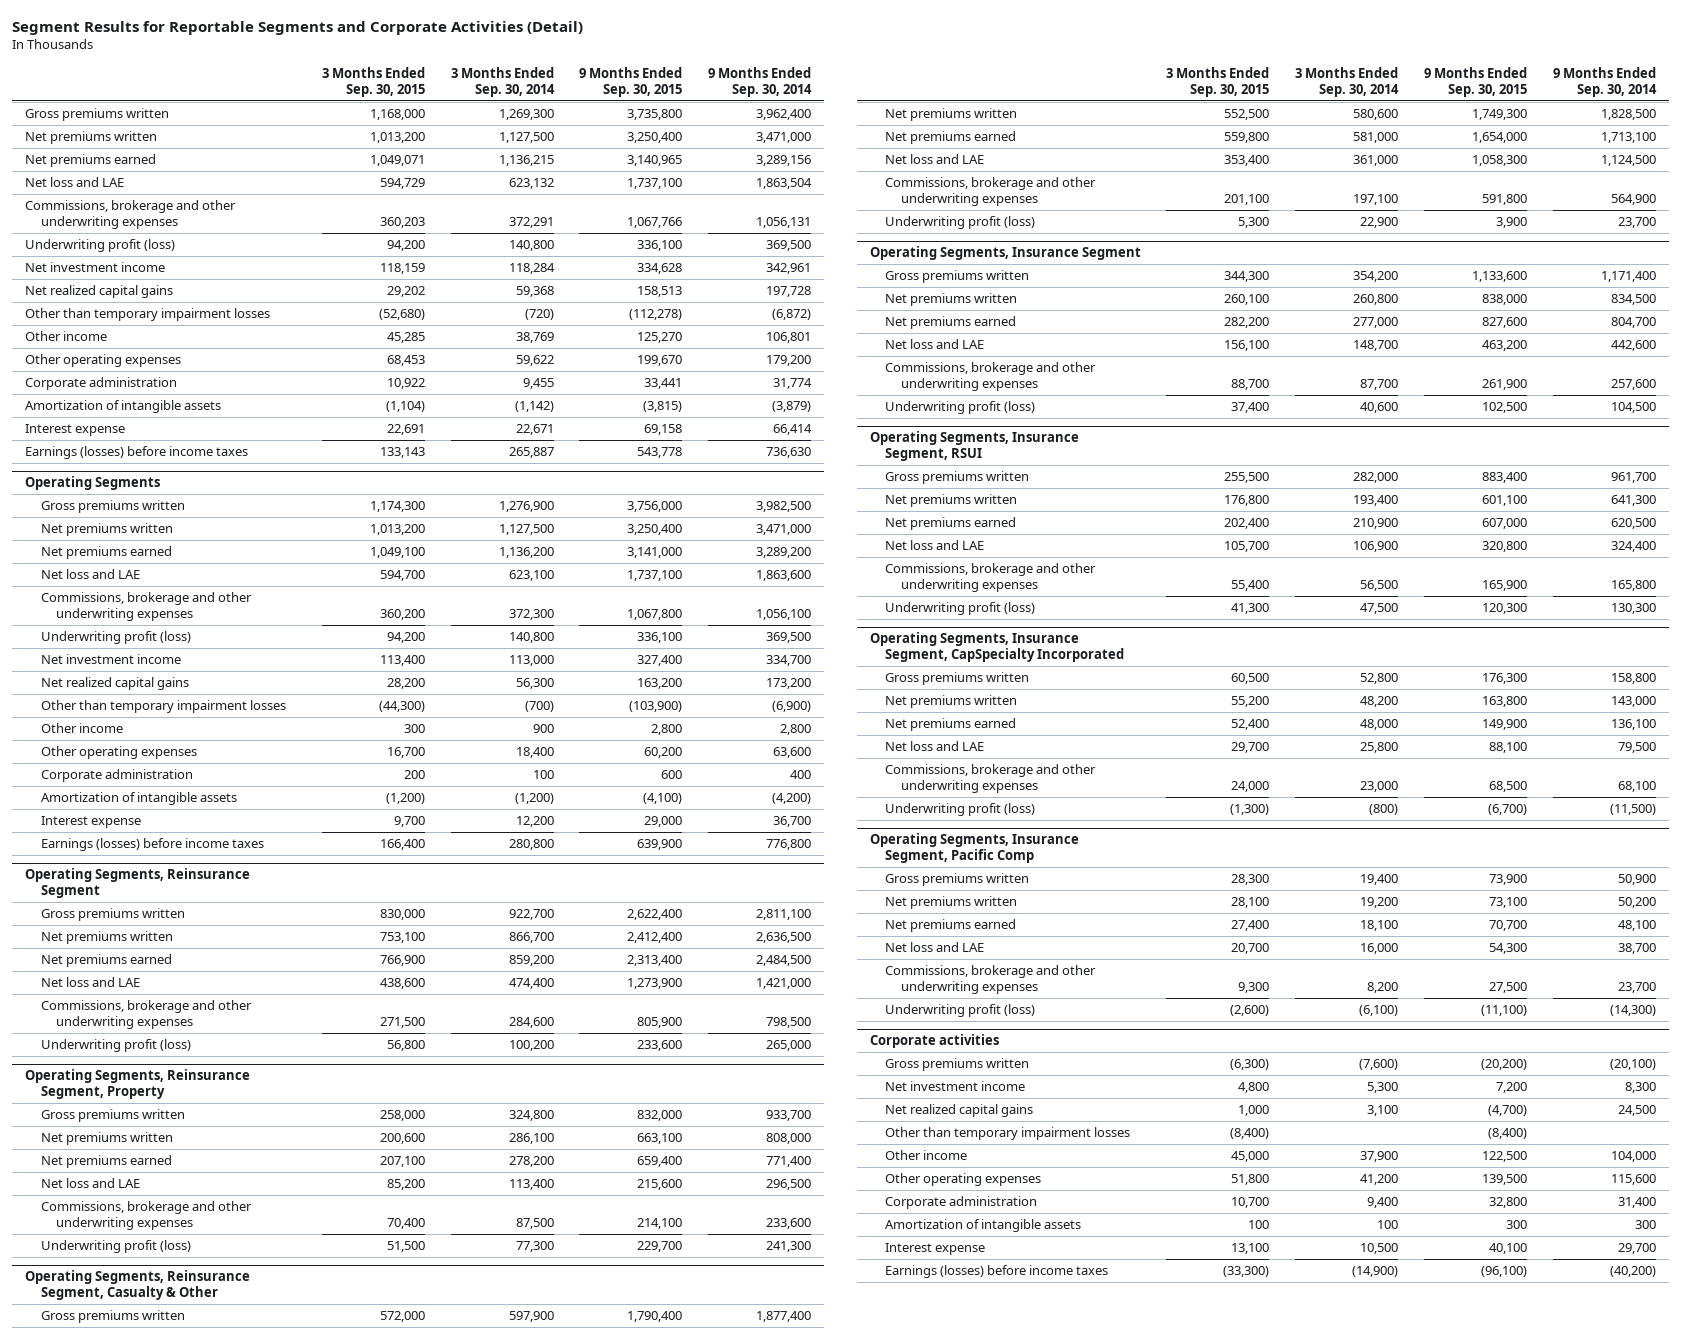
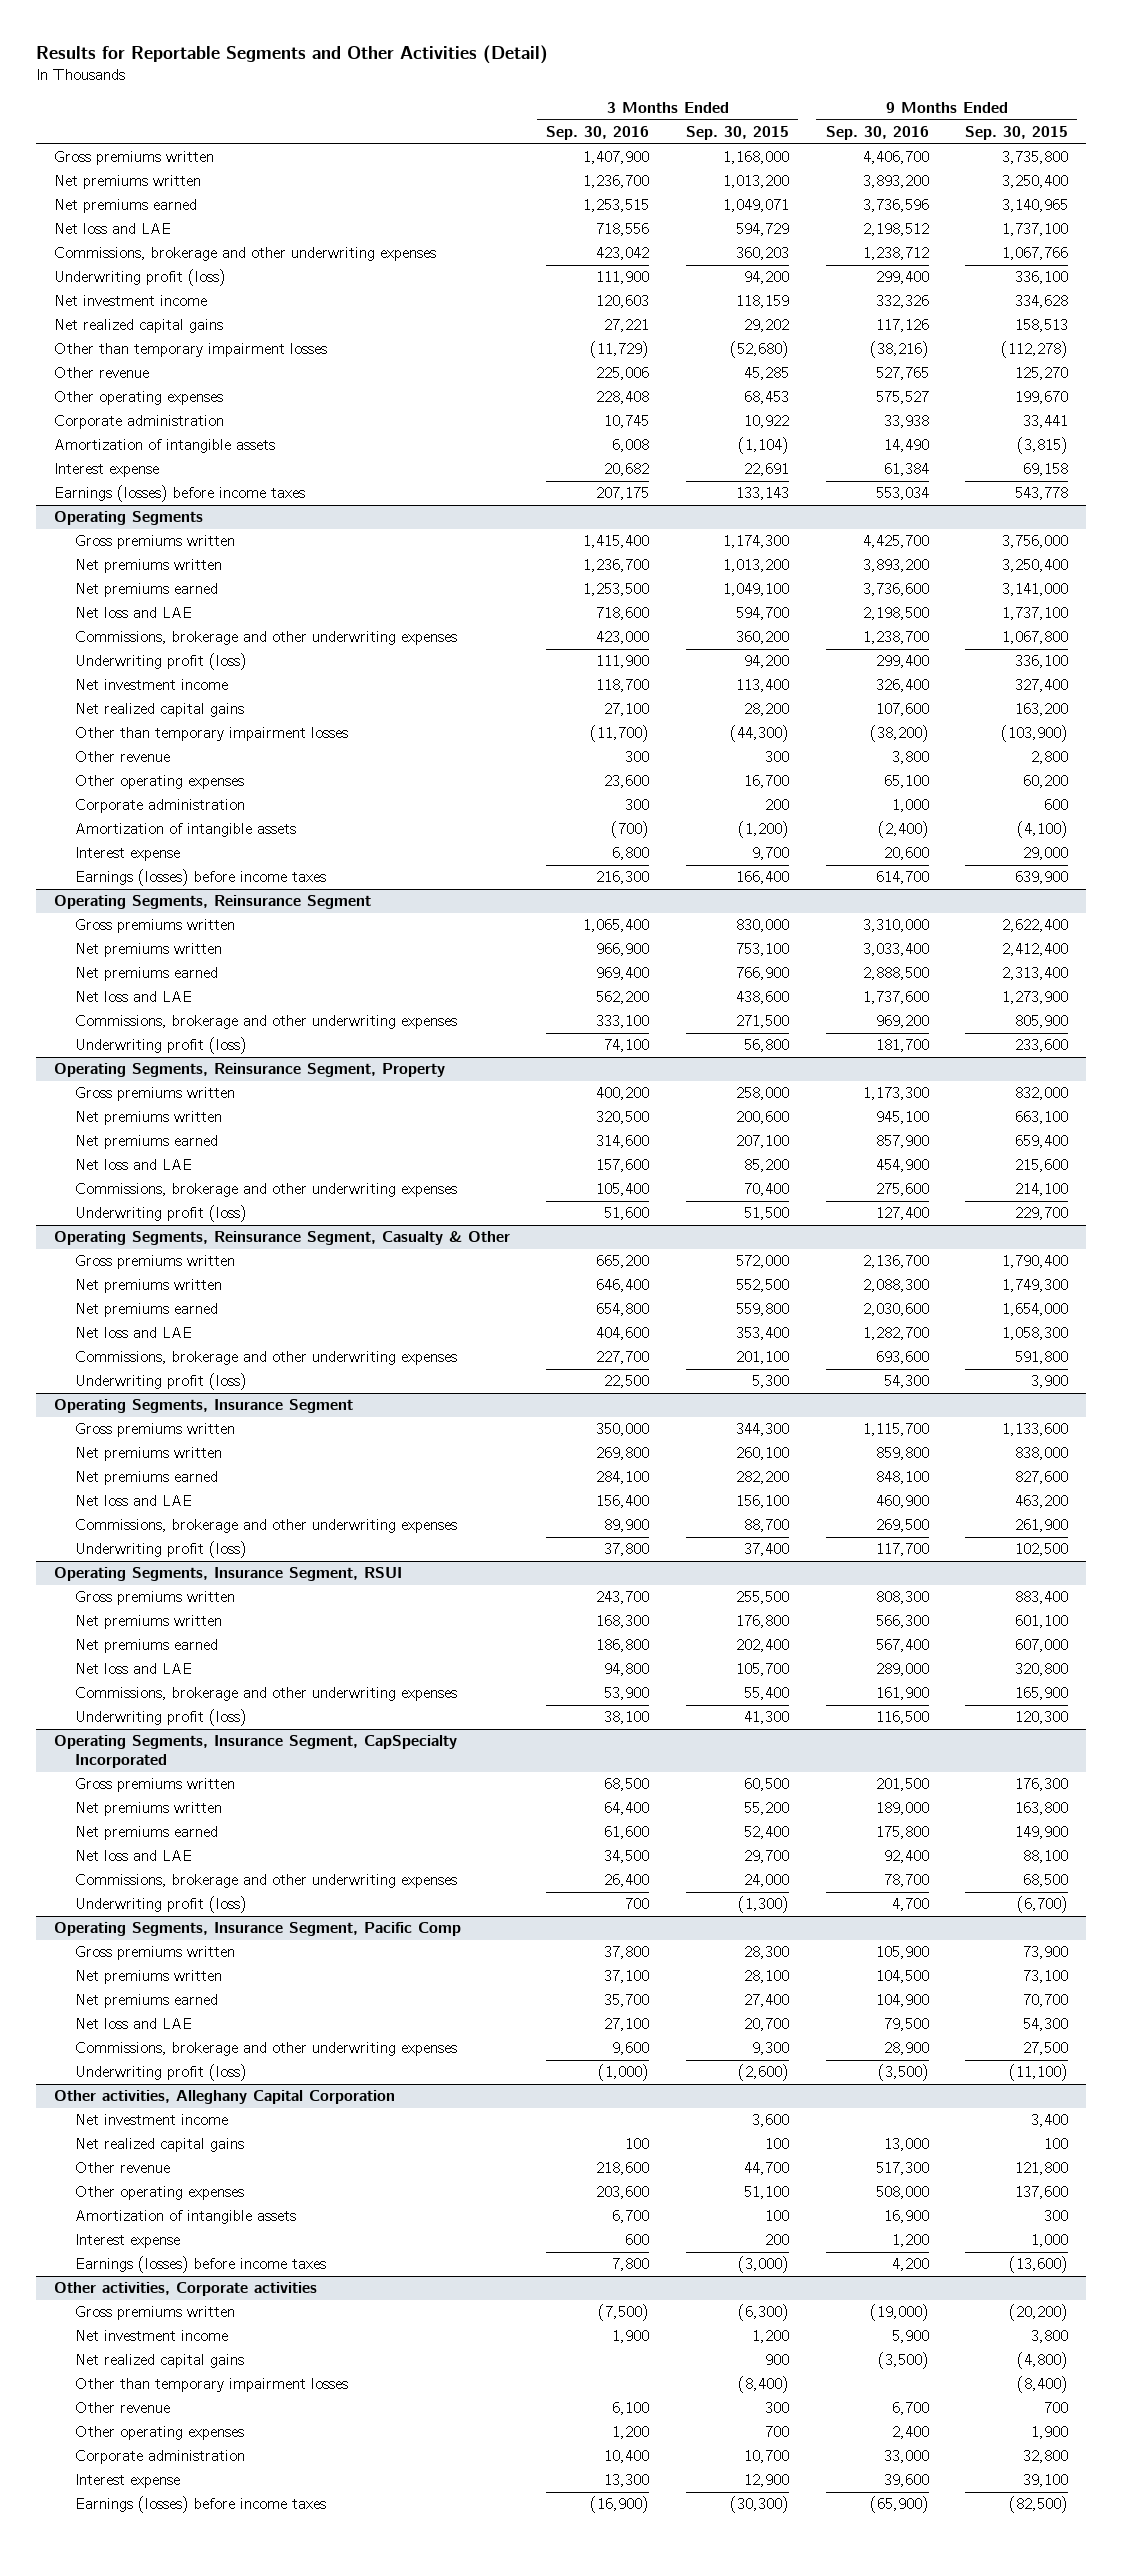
- Segment Results for Reportable Segments and Corporate Activities (Detail)
+ Results for Reportable Segments and Other Activities (Detail)
- | 3 Months Ended Sep. 30, 2015 | 3 Months Ended Sep. 30, 2014 | 9 Months Ended Sep. 30, 2015 | 9 Months Ended Sep. 30, 2014
+ | 3 Months Ended Sep. 30, 2016 | 3 Months Ended Sep. 30, 2015 | 9 Months Ended Sep. 30, 2016 | 9 Months Ended Sep. 30, 2015
- Other income | 45,285 | 38,769 | 125,270 | 106,801
+ Other revenue | 225,006 | 45,285 | 527,765 | 125,270
@ Operating Segments
- Other income | 300 | 900 | 2,800 | 2,800
+ Other revenue | 300 | 300 | 3,800 | 2,800
- Corporate activities
+ Other activities, Alleghany Capital Corporation
+ Net investment income | | 3,600 | | 3,400
+ Net realized capital gains | 100 | 100 | 13,000 | 100
+ Other revenue | 218,600 | 44,700 | 517,300 | 121,800
+ Other operating expenses | 203,600 | 51,100 | 508,000 | 137,600
+ Amortization of intangible assets | 6,700 | 100 | 16,900 | 300
+ Interest expense | 600 | 200 | 1,200 | 1,000
+ Earnings (losses) before income taxes | 7,800 | (3,000) | 4,200 | (13,600)
+ Other activities, Corporate activities
- Net investment income | 4,800 | 5,300 | 7,200 | 8,300
- Net realized capital gains | 1,000 | 3,100 | (4,700) | 24,500
+ Net investment income | 1,900 | 1,200 | 5,900 | 3,800
+ Net realized capital gains | | 900 | (3,500) | (4,800)
- Other income | 45,000 | 37,900 | 122,500 | 104,000
- Other operating expenses | 51,800 | 41,200 | 139,500 | 115,600
+ Other revenue | 6,100 | 300 | 6,700 | 700
+ Other operating expenses | 1,200 | 700 | 2,400 | 1,900
- Amortization of intangible assets | 100 | 100 | 300 | 300
- Interest expense | 13,100 | 10,500 | 40,100 | 29,700
- Earnings (losses) before income taxes | (33,300) | (14,900) | (96,100) | (40,200)
+ Interest expense | 13,300 | 12,900 | 39,600 | 39,100
+ Earnings (losses) before income taxes | (16,900) | (30,300) | (65,900) | (82,500)

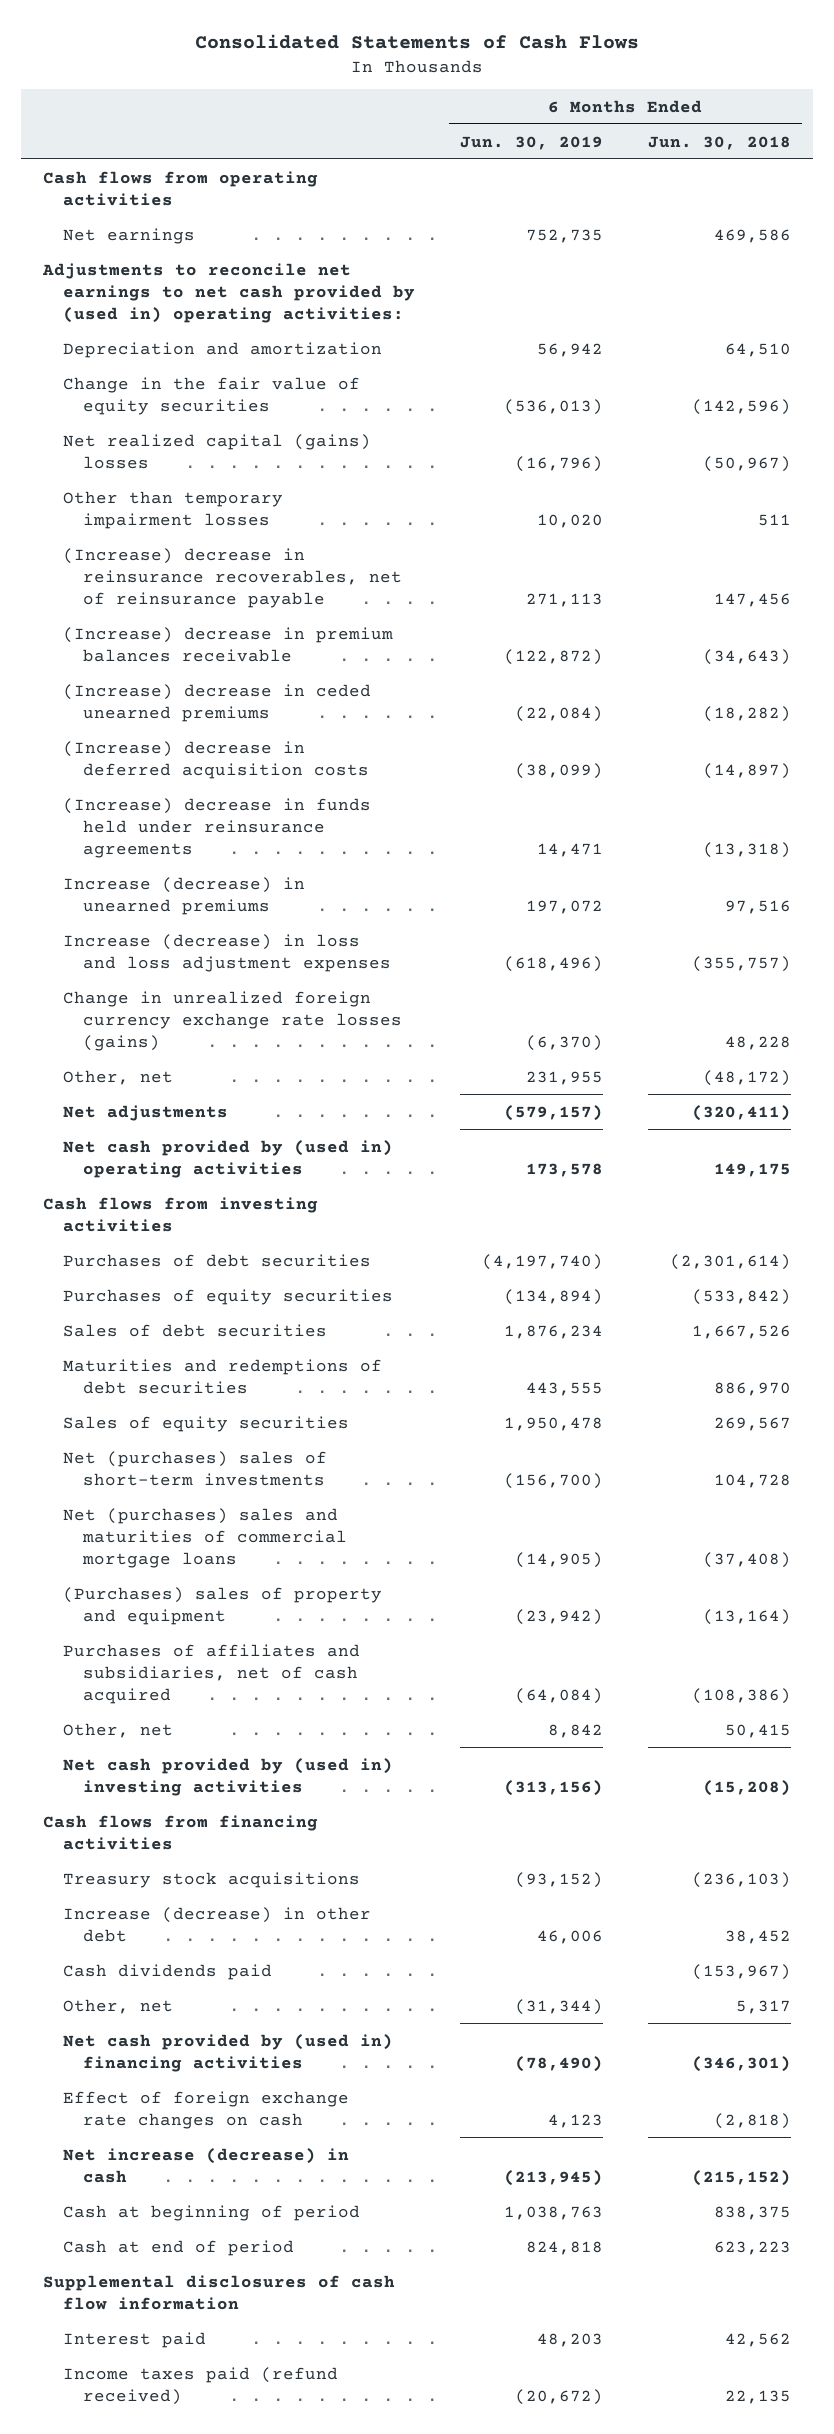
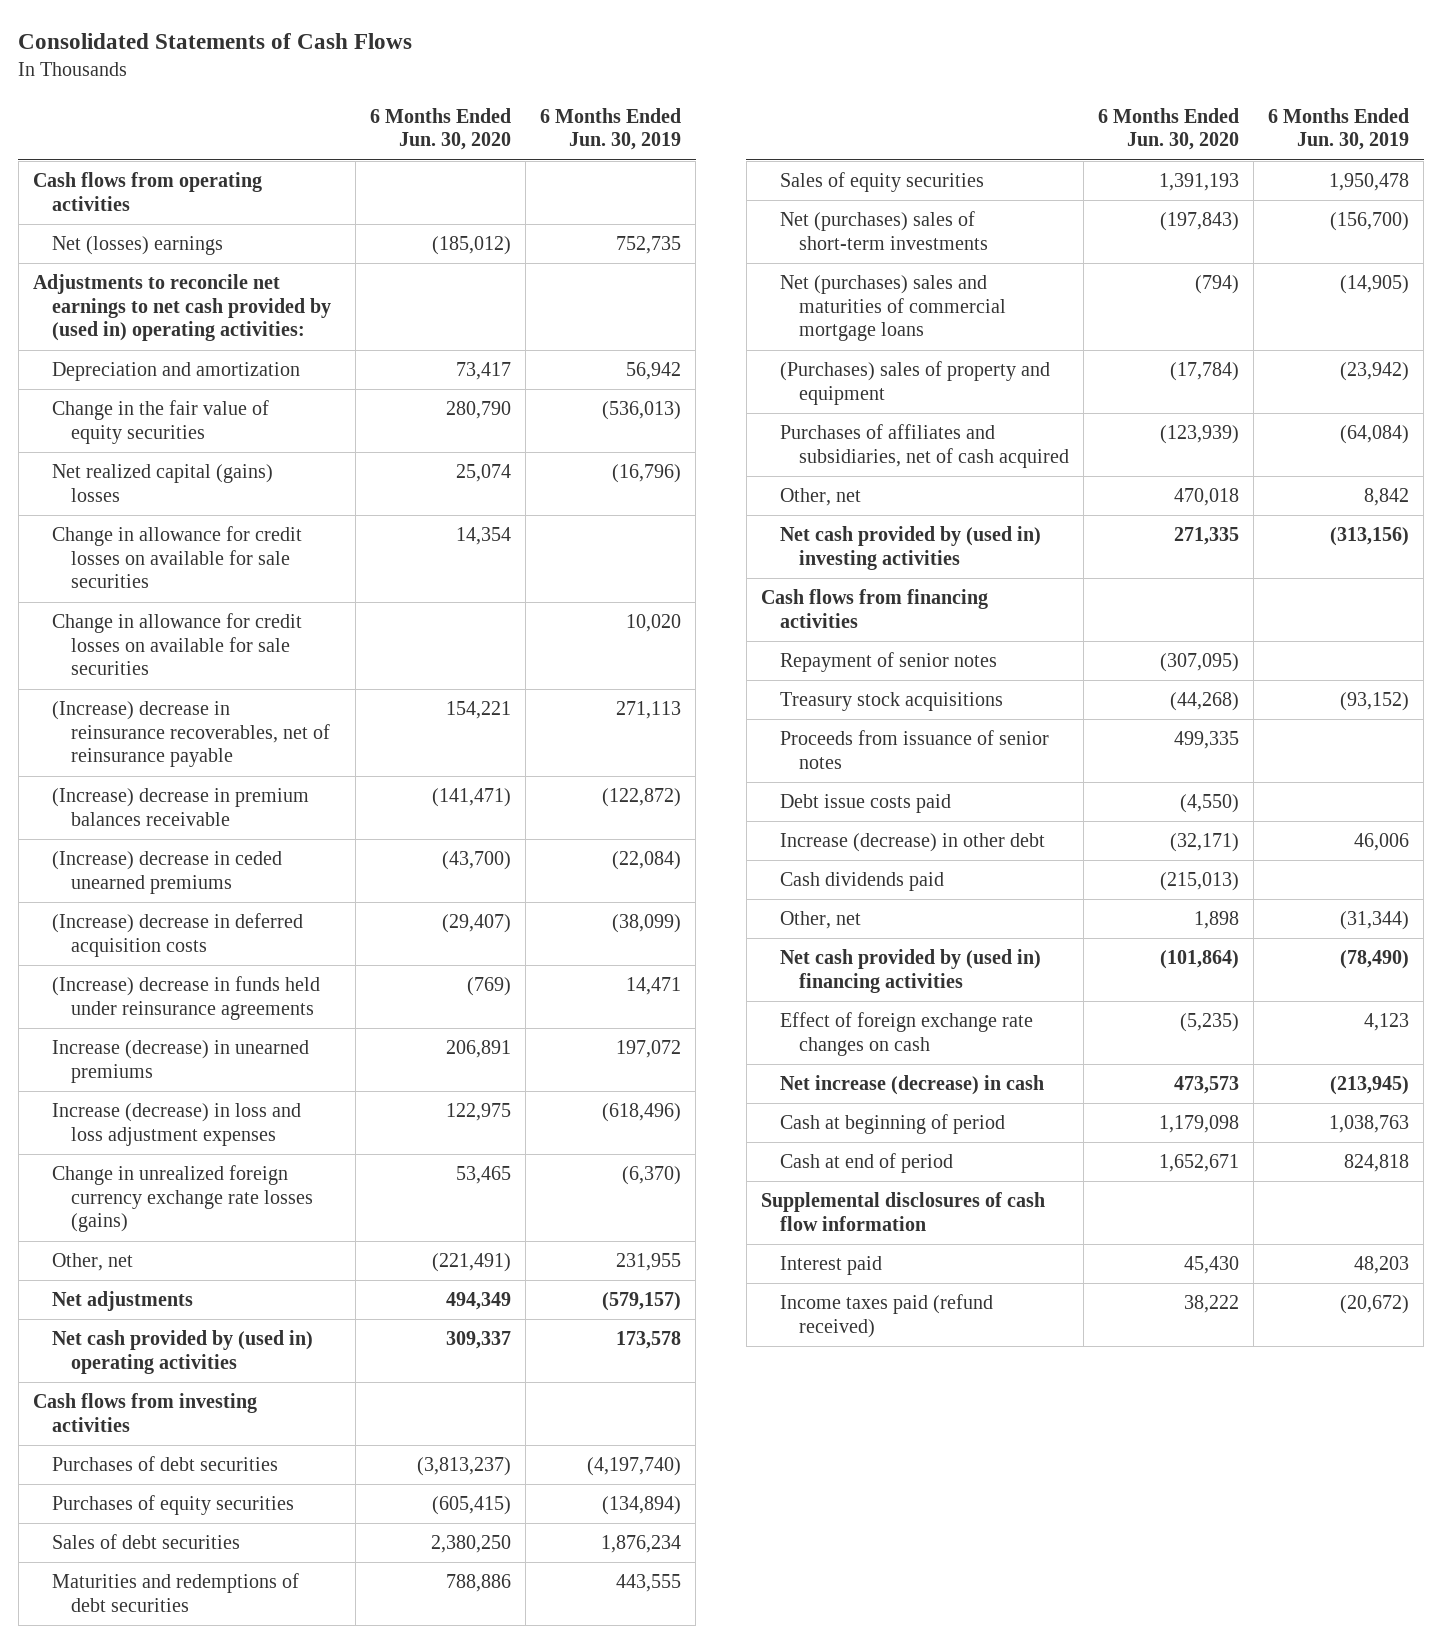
- | 6 Months Ended Jun. 30, 2019 | 6 Months Ended Jun. 30, 2018
+ | 6 Months Ended Jun. 30, 2020 | 6 Months Ended Jun. 30, 2019
- Net earnings | 752,735 | 469,586
+ Net (losses) earnings | (185,012) | 752,735
- Other than temporary impairment losses | 10,020 | 511
+ Change in allowance for credit losses on available for sale securities | 14,354 |
+ Change in allowance for credit losses on available for sale securities | | 10,020
+ Repayment of senior notes | (307,095) |
+ Proceeds from issuance of senior notes | 499,335 |
+ Debt issue costs paid | (4,550) |

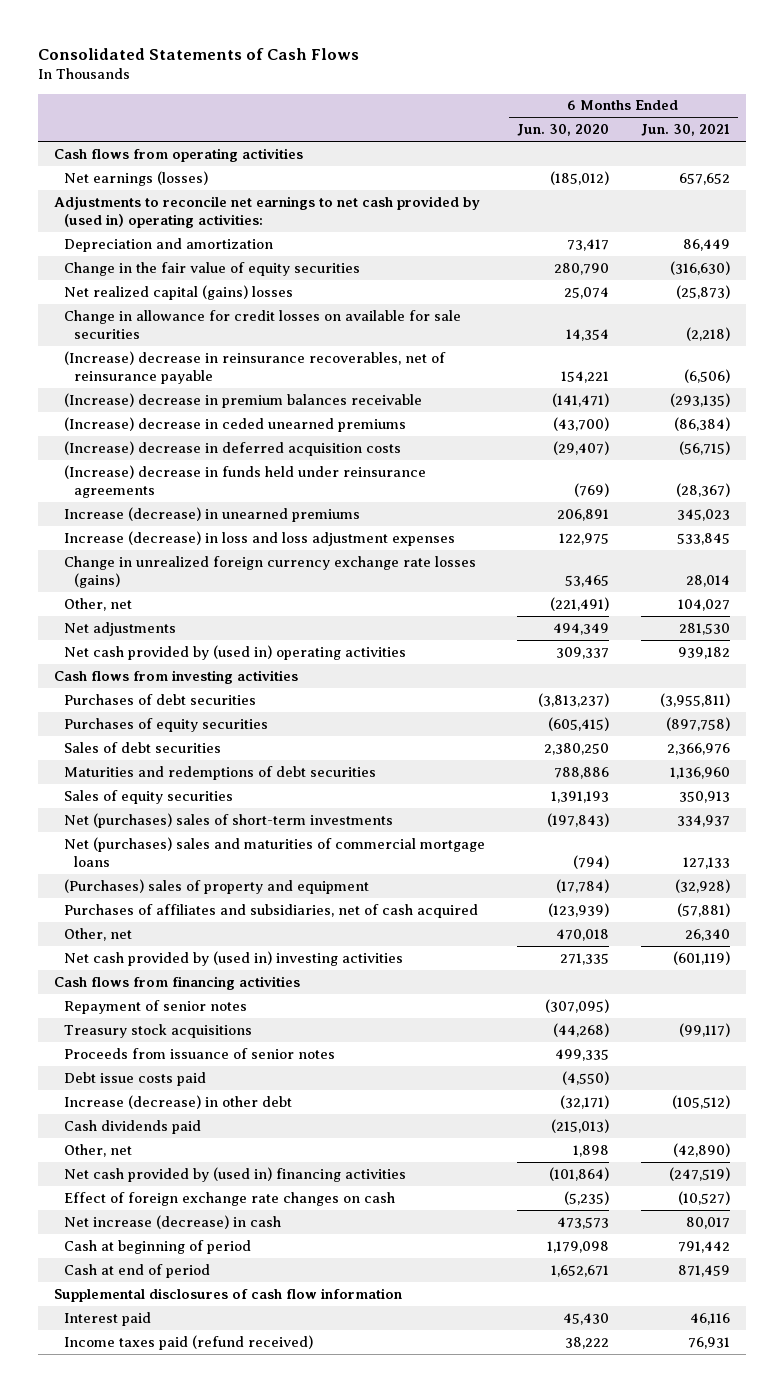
- | 6 Months Ended Jun. 30, 2020 | 6 Months Ended Jun. 30, 2019
+ | 6 Months Ended Jun. 30, 2020 | 6 Months Ended Jun. 30, 2021
- Net (losses) earnings | (185,012) | 752,735
+ Net earnings (losses) | (185,012) | 657,652
- Change in allowance for credit losses on available for sale securities | | 10,020

